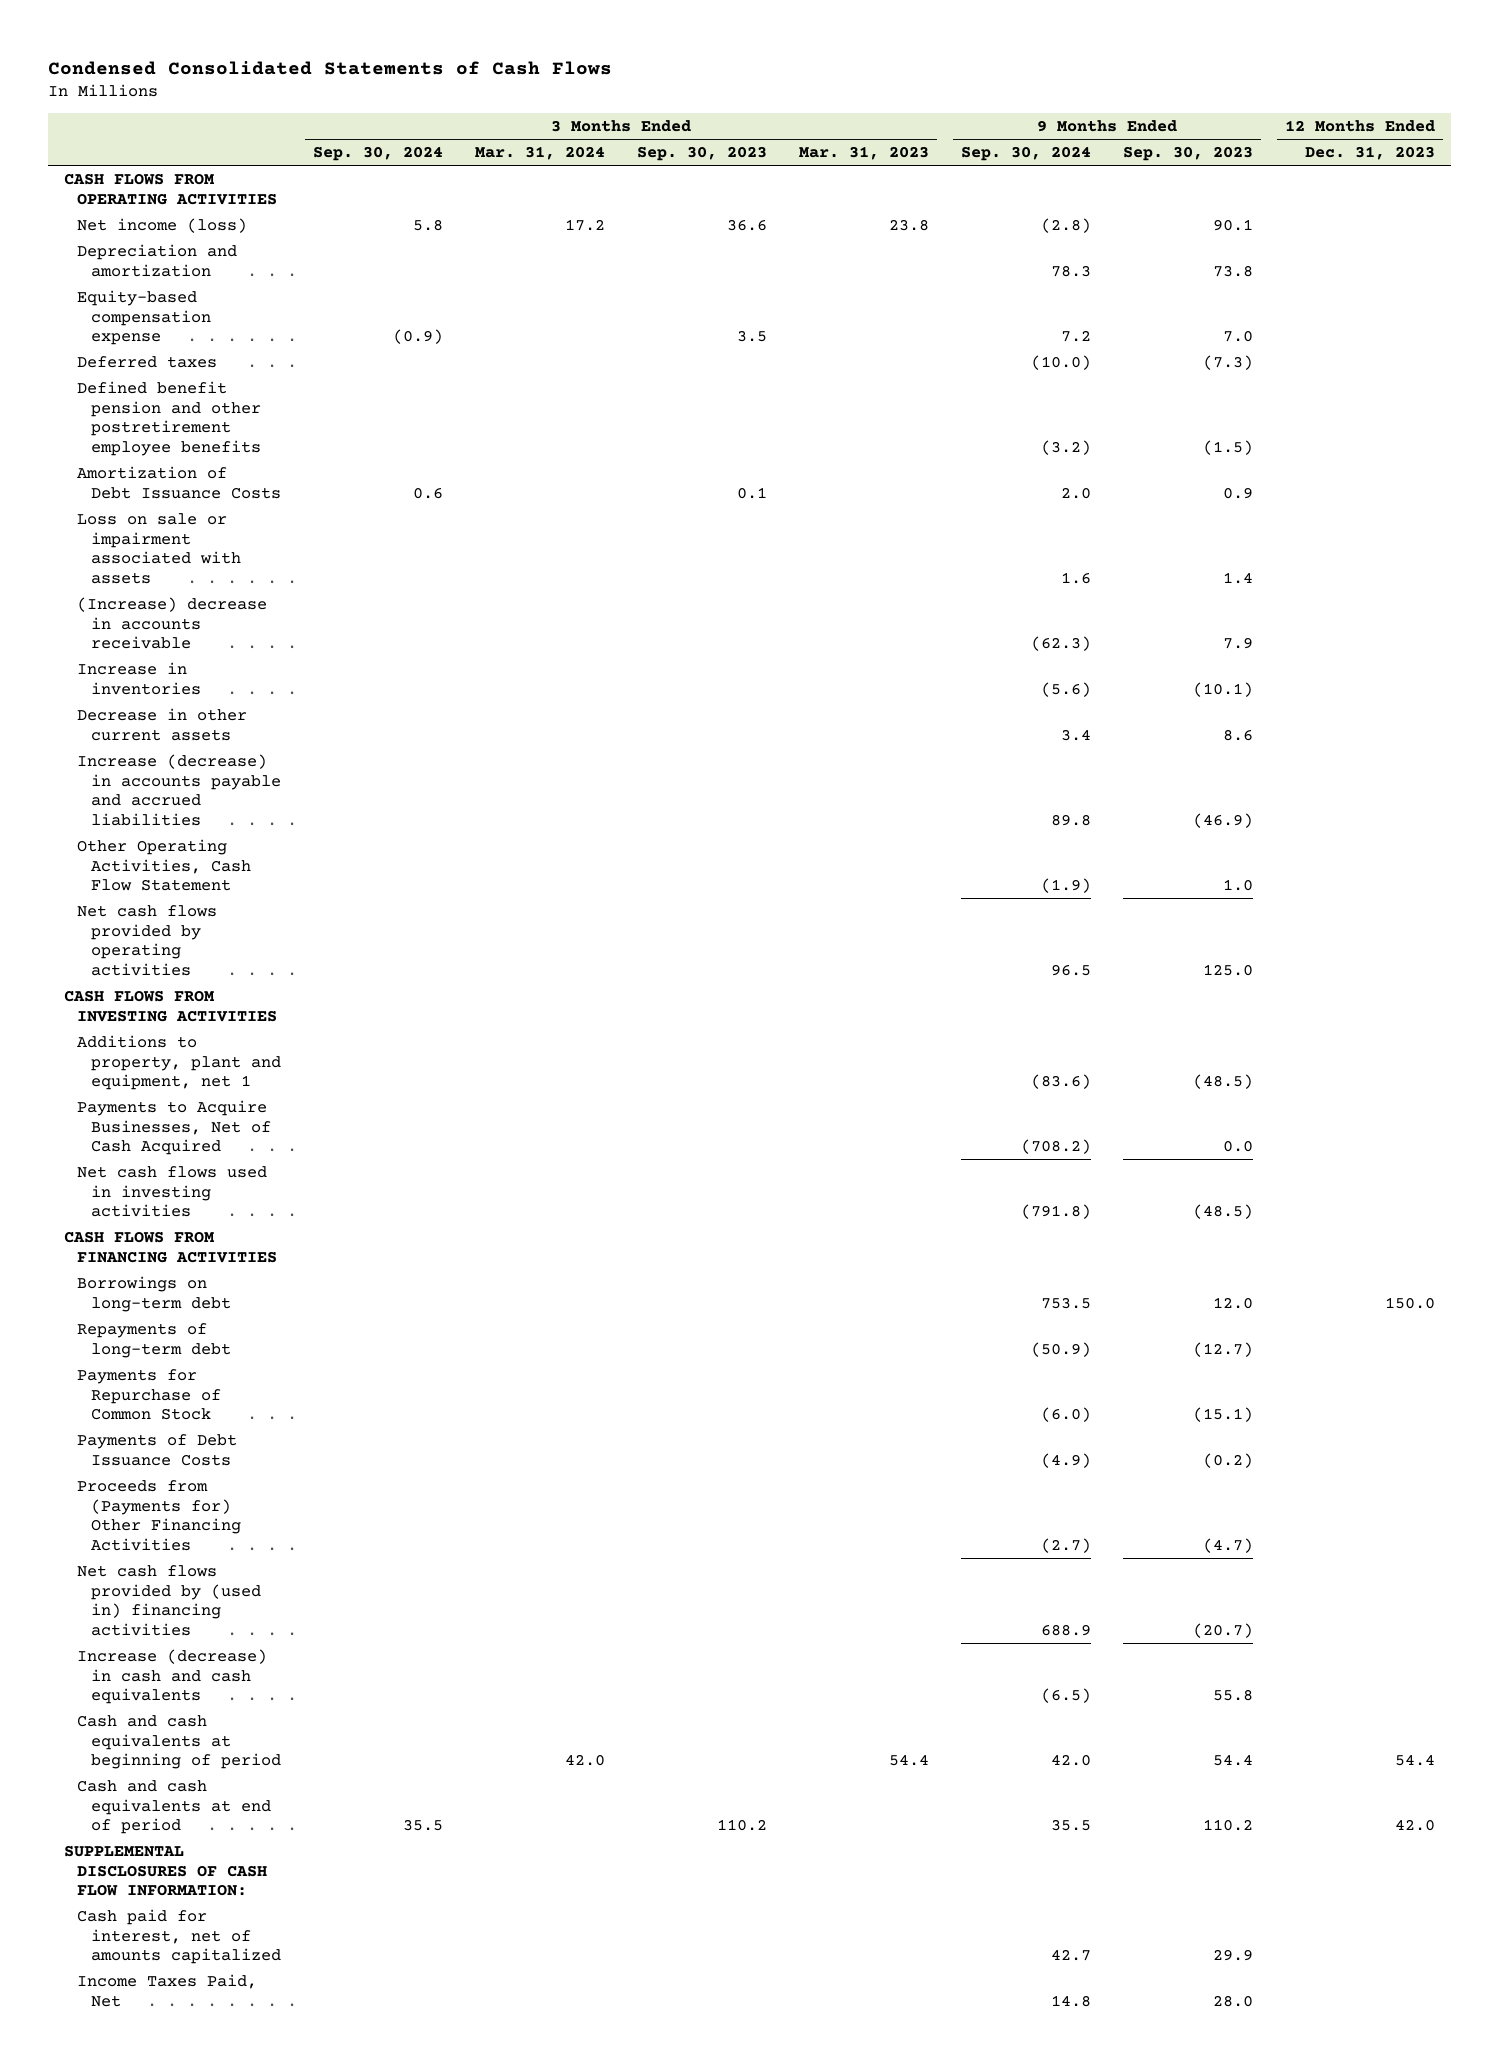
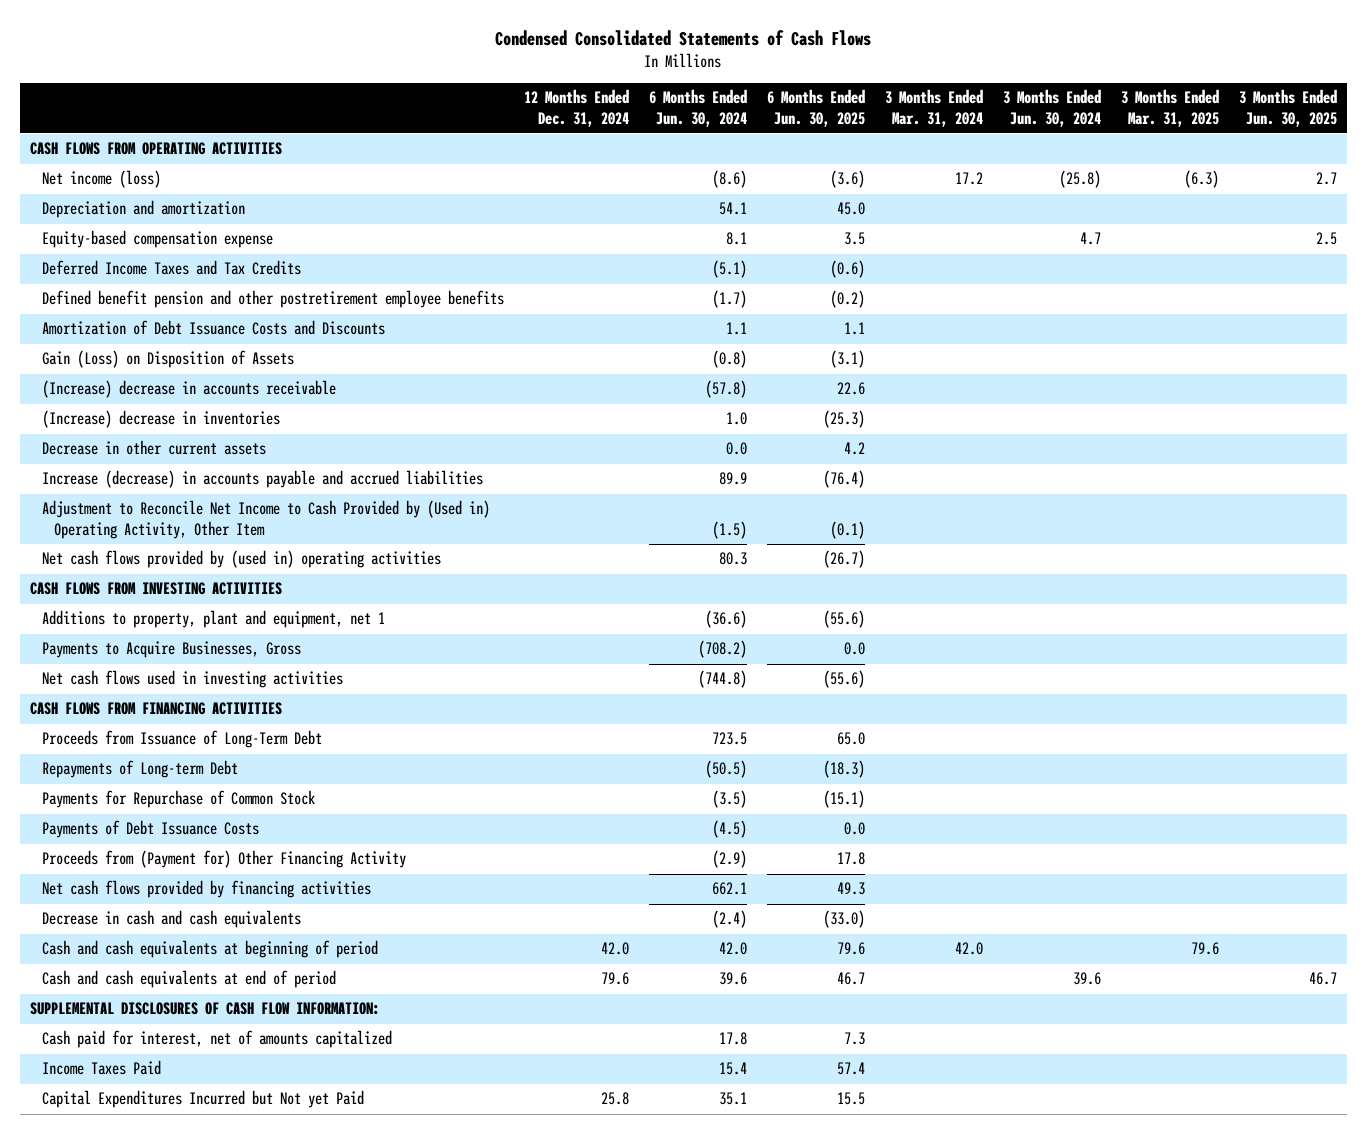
- | 3 Months Ended Sep. 30, 2024 | 3 Months Ended Mar. 31, 2024 | 3 Months Ended Sep. 30, 2023 | 3 Months Ended Mar. 31, 2023 | 9 Months Ended Sep. 30, 2024 | 9 Months Ended Sep. 30, 2023 | 12 Months Ended Dec. 31, 2023
+ | 12 Months Ended Dec. 31, 2024 | 6 Months Ended Jun. 30, 2024 | 6 Months Ended Jun. 30, 2025 | 3 Months Ended Mar. 31, 2024 | 3 Months Ended Jun. 30, 2024 | 3 Months Ended Mar. 31, 2025 | 3 Months Ended Jun. 30, 2025
- Deferred taxes | | | | | (10.0) | (7.3) |
+ Deferred Income Taxes and Tax Credits | | (5.1) | (0.6) | | | |
- Amortization of Debt Issuance Costs | 0.6 | | 0.1 | | 2.0 | 0.9 |
- Loss on sale or impairment associated with assets | | | | | 1.6 | 1.4 |
+ Amortization of Debt Issuance Costs and Discounts | | 1.1 | 1.1 | | | |
+ Gain (Loss) on Disposition of Assets | | (0.8) | (3.1) | | | |
- Increase in inventories | | | | | (5.6) | (10.1) |
+ (Increase) decrease in inventories | | 1.0 | (25.3) | | | |
- Other Operating Activities, Cash Flow Statement | | | | | (1.9) | 1.0 |
- Net cash flows provided by operating activities | | | | | 96.5 | 125.0 |
+ Adjustment to Reconcile Net Income to Cash Provided by (Used in) Operating Activity, Other Item | | (1.5) | (0.1) | | | |
+ Net cash flows provided by (used in) operating activities | | 80.3 | (26.7) | | | |
- Payments to Acquire Businesses, Net of Cash Acquired | | | | | (708.2) | 0.0 |
+ Payments to Acquire Businesses, Gross | | (708.2) | 0.0 | | | |
- Borrowings on long-term debt | | | | | 753.5 | 12.0 | 150.0
- Repayments of long-term debt | | | | | (50.9) | (12.7) |
+ Proceeds from Issuance of Long-Term Debt | | 723.5 | 65.0 | | | |
+ Repayments of Long-term Debt | | (50.5) | (18.3) | | | |
- Proceeds from (Payments for) Other Financing Activities | | | | | (2.7) | (4.7) |
- Net cash flows provided by (used in) financing activities | | | | | 688.9 | (20.7) |
- Increase (decrease) in cash and cash equivalents | | | | | (6.5) | 55.8 |
+ Proceeds from (Payment for) Other Financing Activity | | (2.9) | 17.8 | | | |
+ Net cash flows provided by financing activities | | 662.1 | 49.3 | | | |
+ Decrease in cash and cash equivalents | | (2.4) | (33.0) | | | |
- Income Taxes Paid, Net | | | | | 14.8 | 28.0 |
+ Income Taxes Paid | | 15.4 | 57.4 | | | |
+ Capital Expenditures Incurred but Not yet Paid | 25.8 | 35.1 | 15.5 | | | |

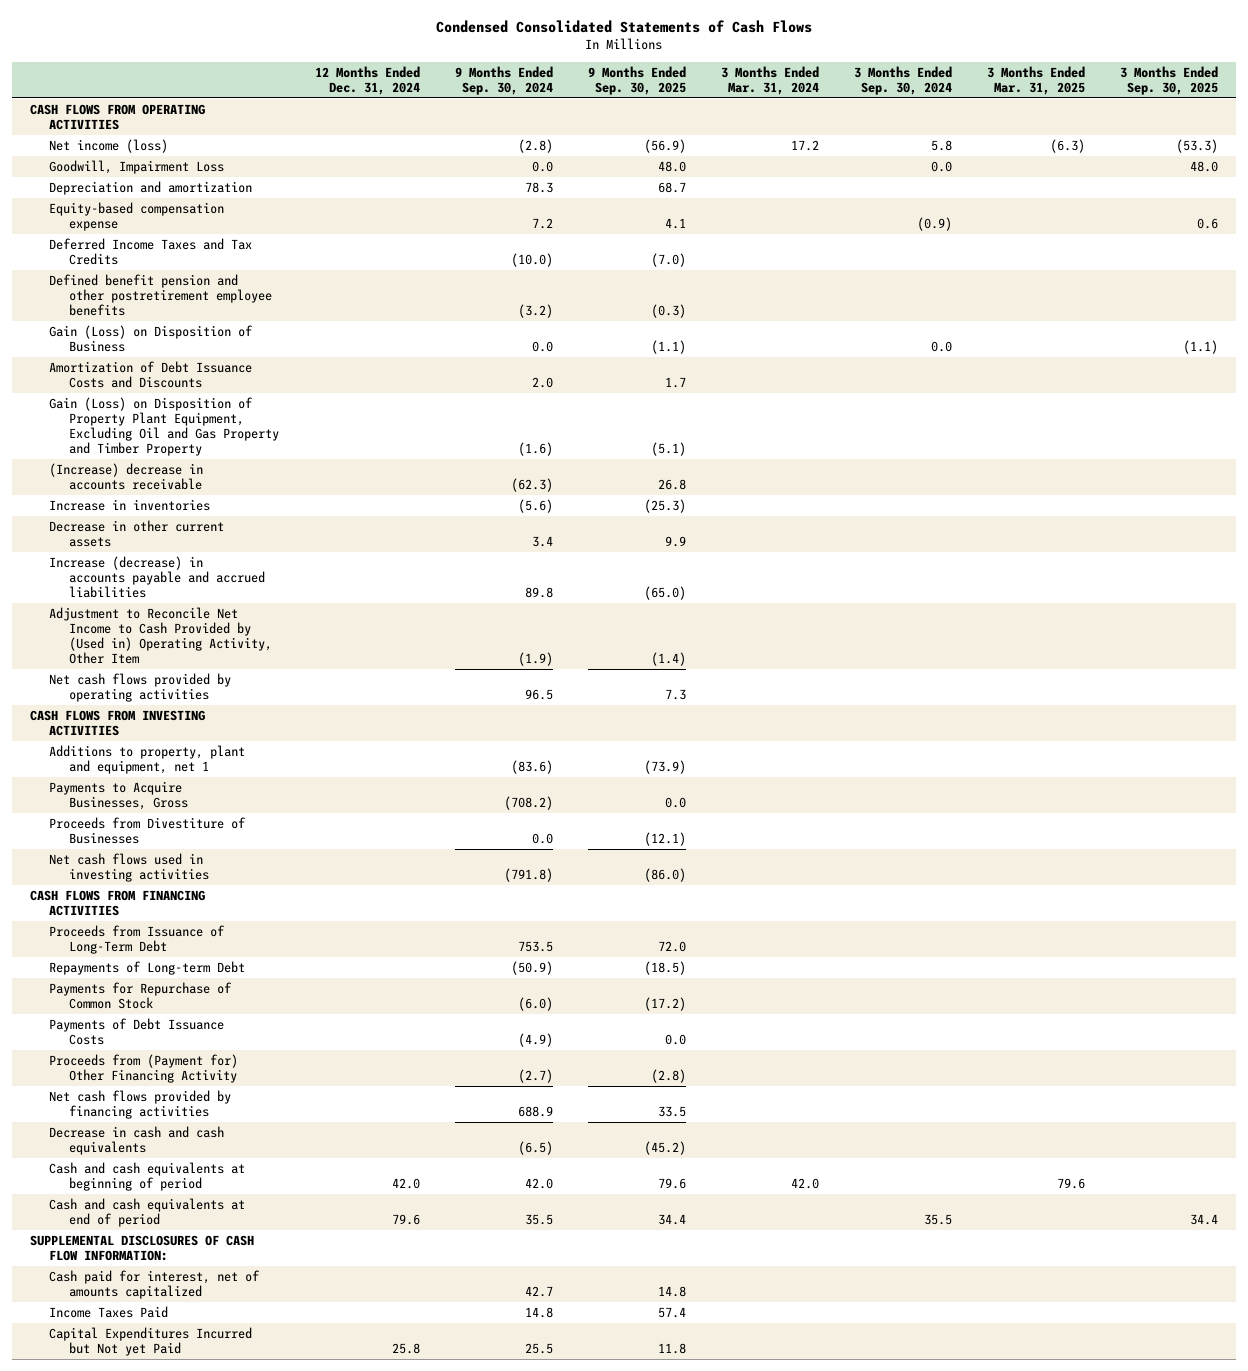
- | 12 Months Ended Dec. 31, 2024 | 6 Months Ended Jun. 30, 2024 | 6 Months Ended Jun. 30, 2025 | 3 Months Ended Mar. 31, 2024 | 3 Months Ended Jun. 30, 2024 | 3 Months Ended Mar. 31, 2025 | 3 Months Ended Jun. 30, 2025
+ | 12 Months Ended Dec. 31, 2024 | 9 Months Ended Sep. 30, 2024 | 9 Months Ended Sep. 30, 2025 | 3 Months Ended Mar. 31, 2024 | 3 Months Ended Sep. 30, 2024 | 3 Months Ended Mar. 31, 2025 | 3 Months Ended Sep. 30, 2025
+ Goodwill, Impairment Loss | | 0.0 | 48.0 | | 0.0 | | 48.0
+ Gain (Loss) on Disposition of Business | | 0.0 | (1.1) | | 0.0 | | (1.1)
- Gain (Loss) on Disposition of Assets | | (0.8) | (3.1) | | | |
+ Gain (Loss) on Disposition of Property Plant Equipment, Excluding Oil and Gas Property and Timber Property | | (1.6) | (5.1) | | | |
- (Increase) decrease in inventories | | 1.0 | (25.3) | | | |
+ Increase in inventories | | (5.6) | (25.3) | | | |
- Net cash flows provided by (used in) operating activities | | 80.3 | (26.7) | | | |
+ Net cash flows provided by operating activities | | 96.5 | 7.3 | | | |
+ Proceeds from Divestiture of Businesses | | 0.0 | (12.1) | | | |

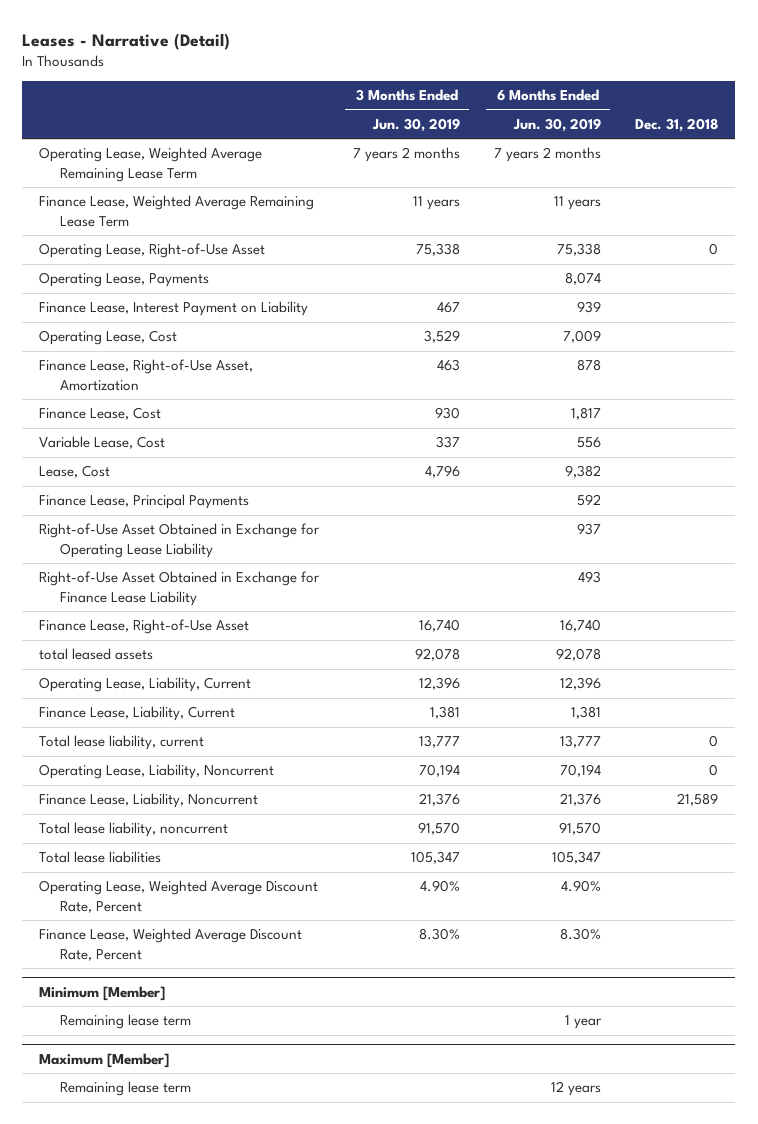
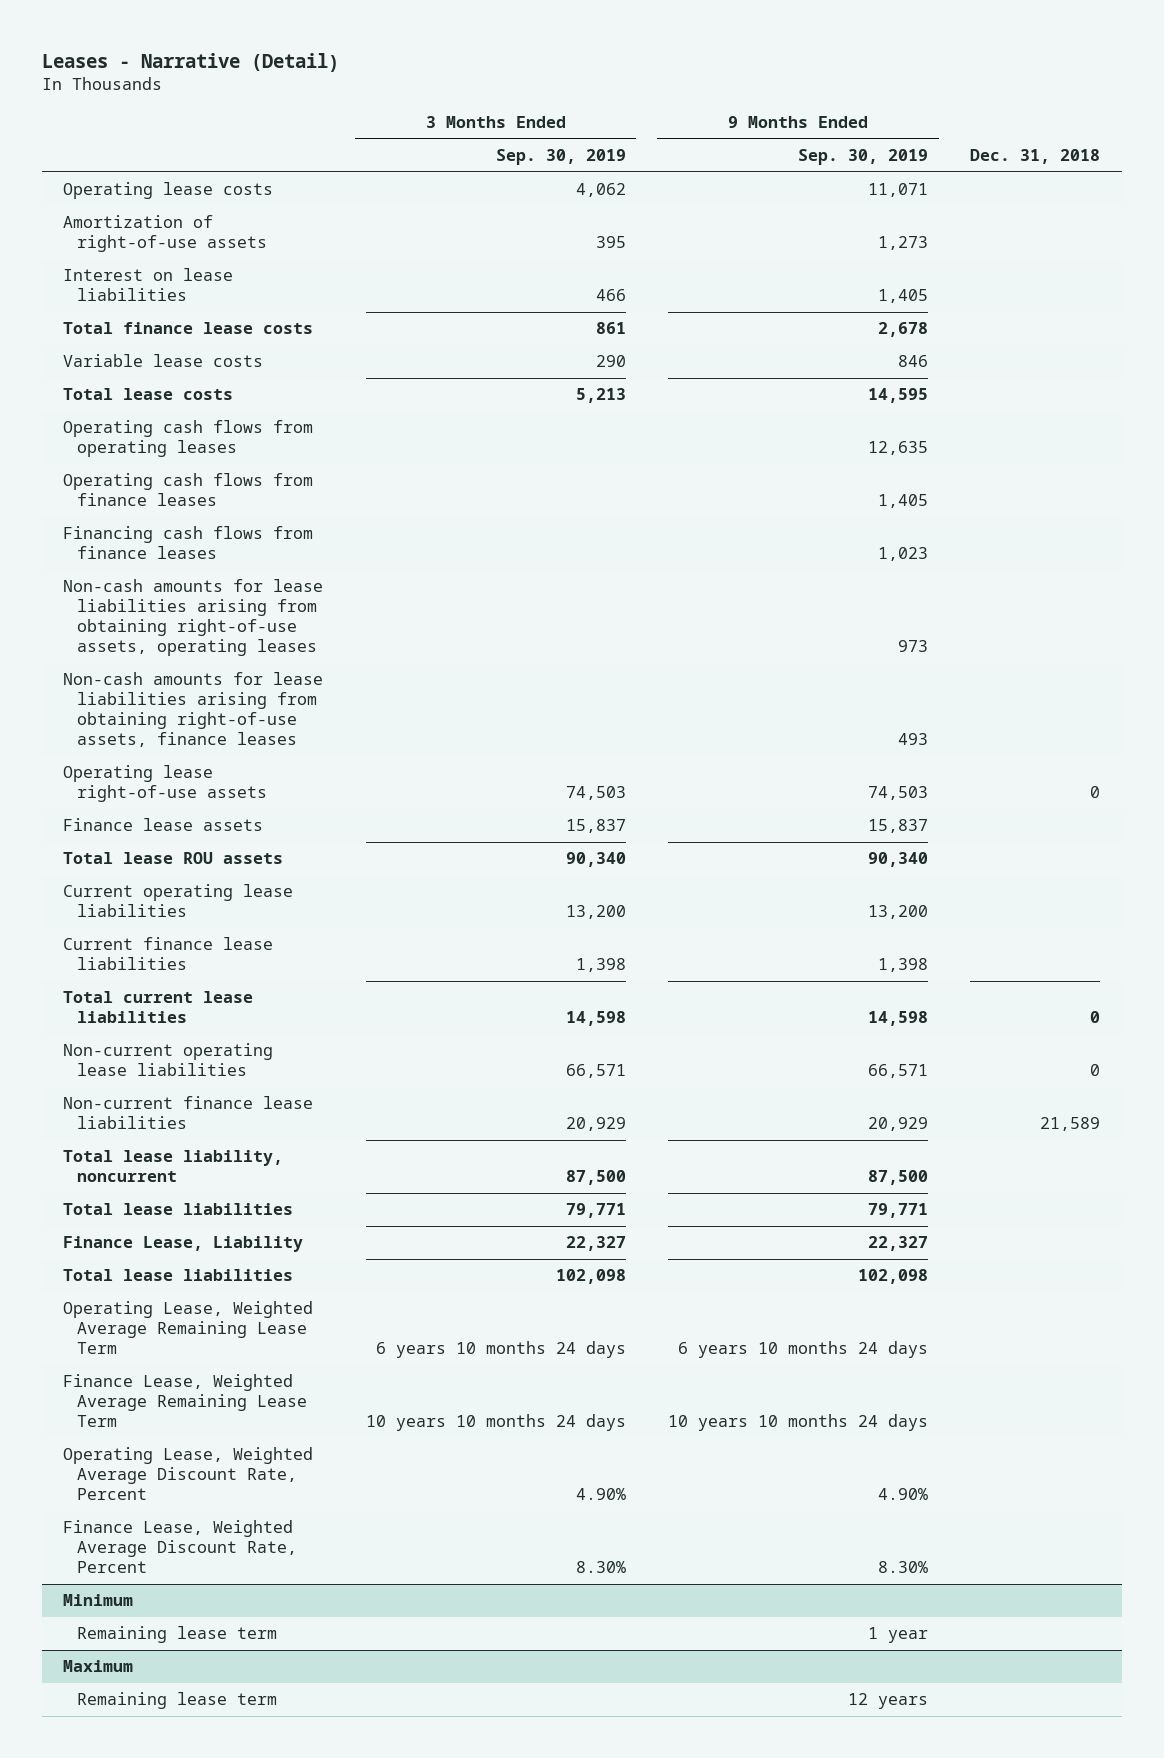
- | 3 Months Ended Jun. 30, 2019 | 6 Months Ended Jun. 30, 2019 | Dec. 31, 2018
+ | 3 Months Ended Sep. 30, 2019 | 9 Months Ended Sep. 30, 2019 | Dec. 31, 2018
- Operating Lease, Right-of-Use Asset | 75,338 | 75,338 | 0
- Operating Lease, Payments | | 8,074 |
- Finance Lease, Interest Payment on Liability | 467 | 939 |
- Operating Lease, Cost | 3,529 | 7,009 |
- Finance Lease, Right-of-Use Asset, Amortization | 463 | 878 |
- Finance Lease, Cost | 930 | 1,817 |
- Variable Lease, Cost | 337 | 556 |
- Lease, Cost | 4,796 | 9,382 |
- Finance Lease, Principal Payments | | 592 |
- Right-of-Use Asset Obtained in Exchange for Operating Lease Liability | | 937 |
- Right-of-Use Asset Obtained in Exchange for Finance Lease Liability | | 493 |
- Finance Lease, Right-of-Use Asset | 16,740 | 16,740 |
- total leased assets | 92,078 | 92,078 |
- Operating Lease, Liability, Current | 12,396 | 12,396 |
- Finance Lease, Liability, Current | 1,381 | 1,381 |
- Total lease liability, current | 13,777 | 13,777 | 0
- Operating Lease, Liability, Noncurrent | 70,194 | 70,194 | 0
- Finance Lease, Liability, Noncurrent | 21,376 | 21,376 | 21,589
+ Operating lease costs | 4,062 | 11,071 |
+ Amortization of right-of-use assets | 395 | 1,273 |
+ Interest on lease liabilities | 466 | 1,405 |
+ Total finance lease costs | 861 | 2,678 |
+ Variable lease costs | 290 | 846 |
+ Total lease costs | 5,213 | 14,595 |
+ Operating cash flows from operating leases | | 12,635 |
+ Operating cash flows from finance leases | | 1,405 |
+ Financing cash flows from finance leases | | 1,023 |
+ Non-cash amounts for lease liabilities arising from obtaining right-of-use assets, operating leases | | 973 |
+ Non-cash amounts for lease liabilities arising from obtaining right-of-use assets, finance leases | | 493 |
+ Operating lease right-of-use assets | 74,503 | 74,503 | 0
+ Finance lease assets | 15,837 | 15,837 |
+ Total lease ROU assets | 90,340 | 90,340 |
+ Current operating lease liabilities | 13,200 | 13,200 |
+ Current finance lease liabilities | 1,398 | 1,398 |
+ Total current lease liabilities | 14,598 | 14,598 | 0
+ Non-current operating lease liabilities | 66,571 | 66,571 | 0
+ Non-current finance lease liabilities | 20,929 | 20,929 | 21,589
+ Finance Lease, Liability | 22,327 | 22,327 |
+ Total lease liabilities | 102,098 | 102,098 |
moved down: Operating Lease, Weighted Average Remaining Lease Term | 6 years 10 months 24 days | 6 years 10 months 24 days |
moved down: Finance Lease, Weighted Average Remaining Lease Term | 10 years 10 months 24 days | 10 years 10 months 24 days |
- Minimum [Member]
+ Minimum
- Maximum [Member]
+ Maximum

